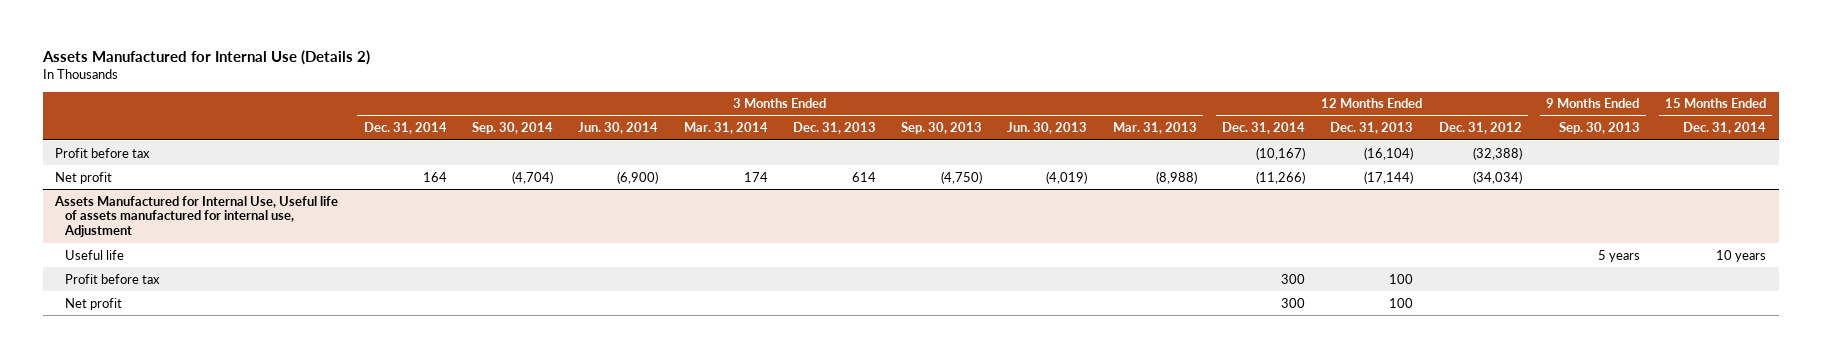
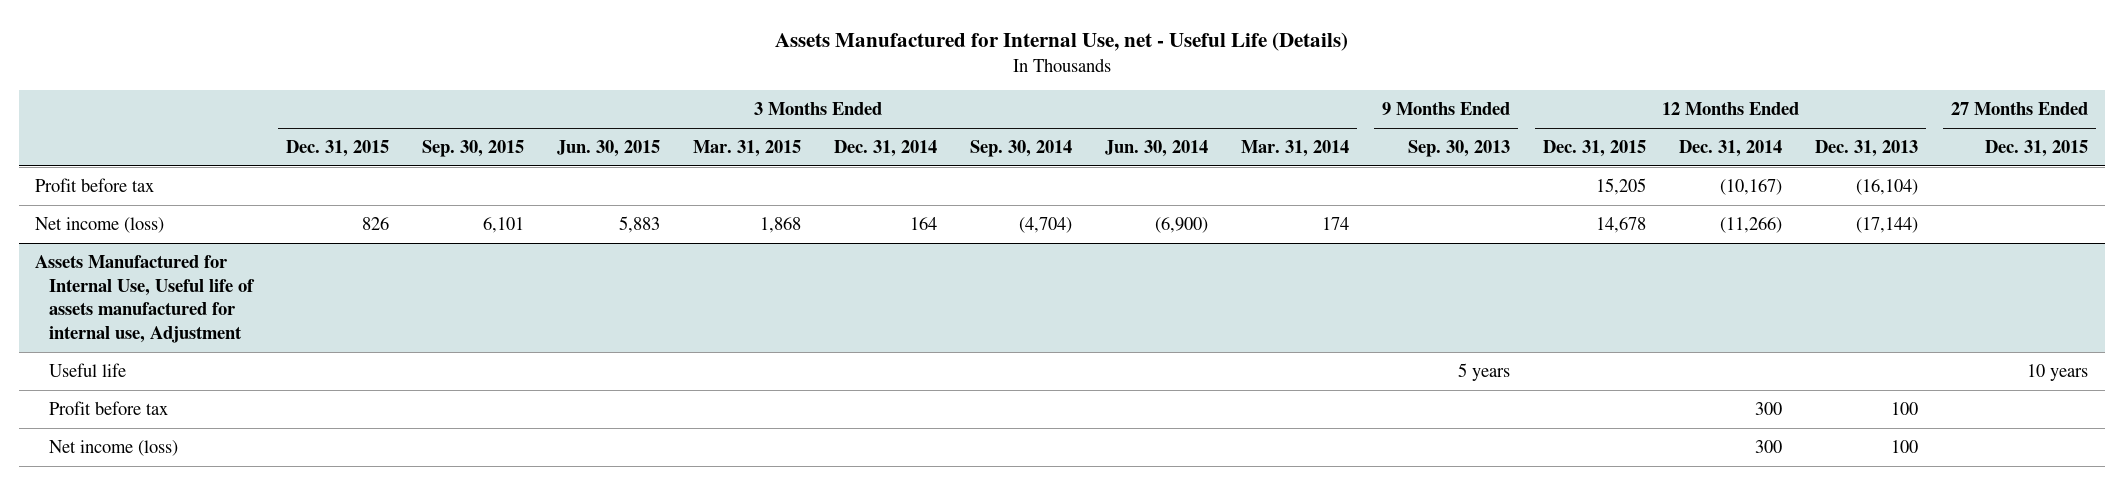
- Assets Manufactured for Internal Use (Details 2)
+ Assets Manufactured for Internal Use, net - Useful Life (Details)
- | 3 Months Ended Dec. 31, 2014 | 3 Months Ended Sep. 30, 2014 | 3 Months Ended Jun. 30, 2014 | 3 Months Ended Mar. 31, 2014 | 3 Months Ended Dec. 31, 2013 | 3 Months Ended Sep. 30, 2013 | 3 Months Ended Jun. 30, 2013 | 3 Months Ended Mar. 31, 2013 | 12 Months Ended Dec. 31, 2014 | 12 Months Ended Dec. 31, 2013 | 12 Months Ended Dec. 31, 2012 | 9 Months Ended Sep. 30, 2013 | 15 Months Ended Dec. 31, 2014
+ | 3 Months Ended Dec. 31, 2015 | 3 Months Ended Sep. 30, 2015 | 3 Months Ended Jun. 30, 2015 | 3 Months Ended Mar. 31, 2015 | 3 Months Ended Dec. 31, 2014 | 3 Months Ended Sep. 30, 2014 | 3 Months Ended Jun. 30, 2014 | 3 Months Ended Mar. 31, 2014 | 9 Months Ended Sep. 30, 2013 | 12 Months Ended Dec. 31, 2015 | 12 Months Ended Dec. 31, 2014 | 12 Months Ended Dec. 31, 2013 | 27 Months Ended Dec. 31, 2015
- Net profit | 164 | (4,704) | (6,900) | 174 | 614 | (4,750) | (4,019) | (8,988) | (11,266) | (17,144) | (34,034) | |
+ Net income (loss) | 826 | 6,101 | 5,883 | 1,868 | 164 | (4,704) | (6,900) | 174 | | 14,678 | (11,266) | (17,144) |
@ Assets Manufactured for Internal Use, Useful life of assets manufactured for internal use, Adjustment
- Net profit | | | | | | | | | 300 | 100 | | |
+ Net income (loss) | | | | | | | | | | | 300 | 100 |

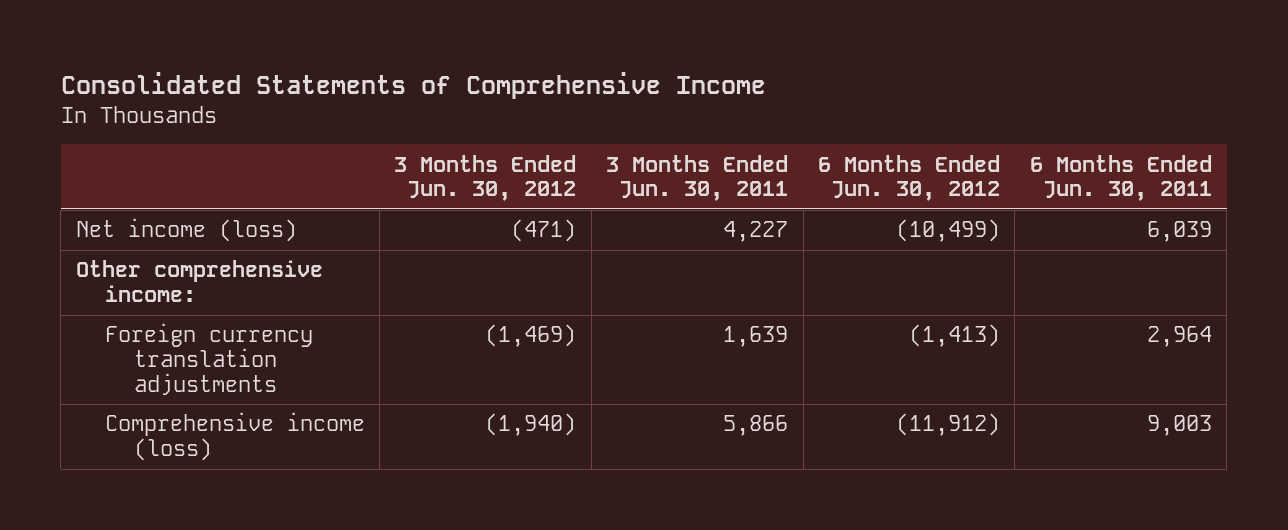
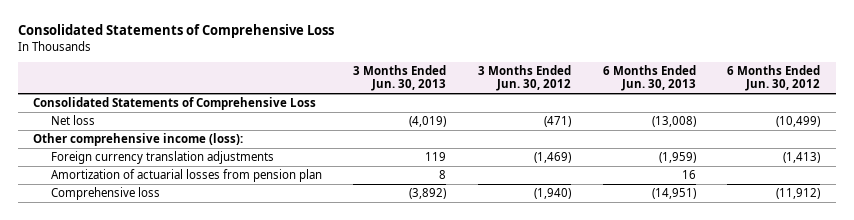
- Consolidated Statements of Comprehensive Income
+ Consolidated Statements of Comprehensive Loss
- | 3 Months Ended Jun. 30, 2012 | 3 Months Ended Jun. 30, 2011 | 6 Months Ended Jun. 30, 2012 | 6 Months Ended Jun. 30, 2011
+ | 3 Months Ended Jun. 30, 2013 | 3 Months Ended Jun. 30, 2012 | 6 Months Ended Jun. 30, 2013 | 6 Months Ended Jun. 30, 2012
- Net income (loss) | (471) | 4,227 | (10,499) | 6,039
- Other comprehensive income:
+ Consolidated Statements of Comprehensive Loss
+ Net loss | (4,019) | (471) | (13,008) | (10,499)
+ Other comprehensive income (loss):
- Comprehensive income (loss) | (1,940) | 5,866 | (11,912) | 9,003
+ Amortization of actuarial losses from pension plan | 8 | | 16 |
+ Comprehensive loss | (3,892) | (1,940) | (14,951) | (11,912)

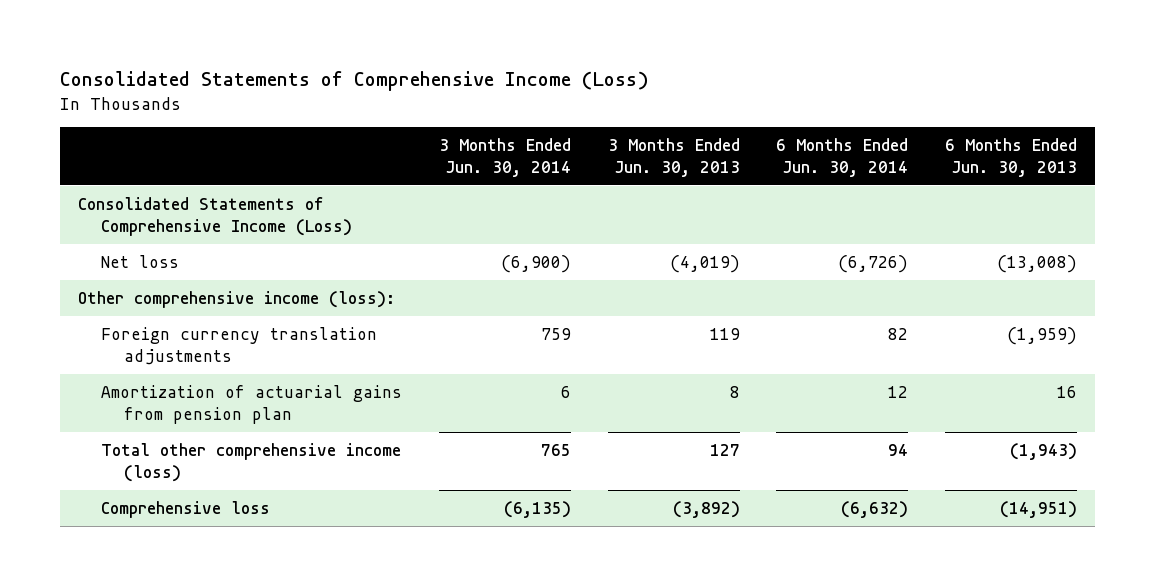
- Consolidated Statements of Comprehensive Loss
+ Consolidated Statements of Comprehensive Income (Loss)
- | 3 Months Ended Jun. 30, 2013 | 3 Months Ended Jun. 30, 2012 | 6 Months Ended Jun. 30, 2013 | 6 Months Ended Jun. 30, 2012
+ | 3 Months Ended Jun. 30, 2014 | 3 Months Ended Jun. 30, 2013 | 6 Months Ended Jun. 30, 2014 | 6 Months Ended Jun. 30, 2013
- Consolidated Statements of Comprehensive Loss
+ Consolidated Statements of Comprehensive Income (Loss)
- Amortization of actuarial losses from pension plan | 8 | | 16 |
+ Amortization of actuarial gains from pension plan | 6 | 8 | 12 | 16
+ Total other comprehensive income (loss) | 765 | 127 | 94 | (1,943)

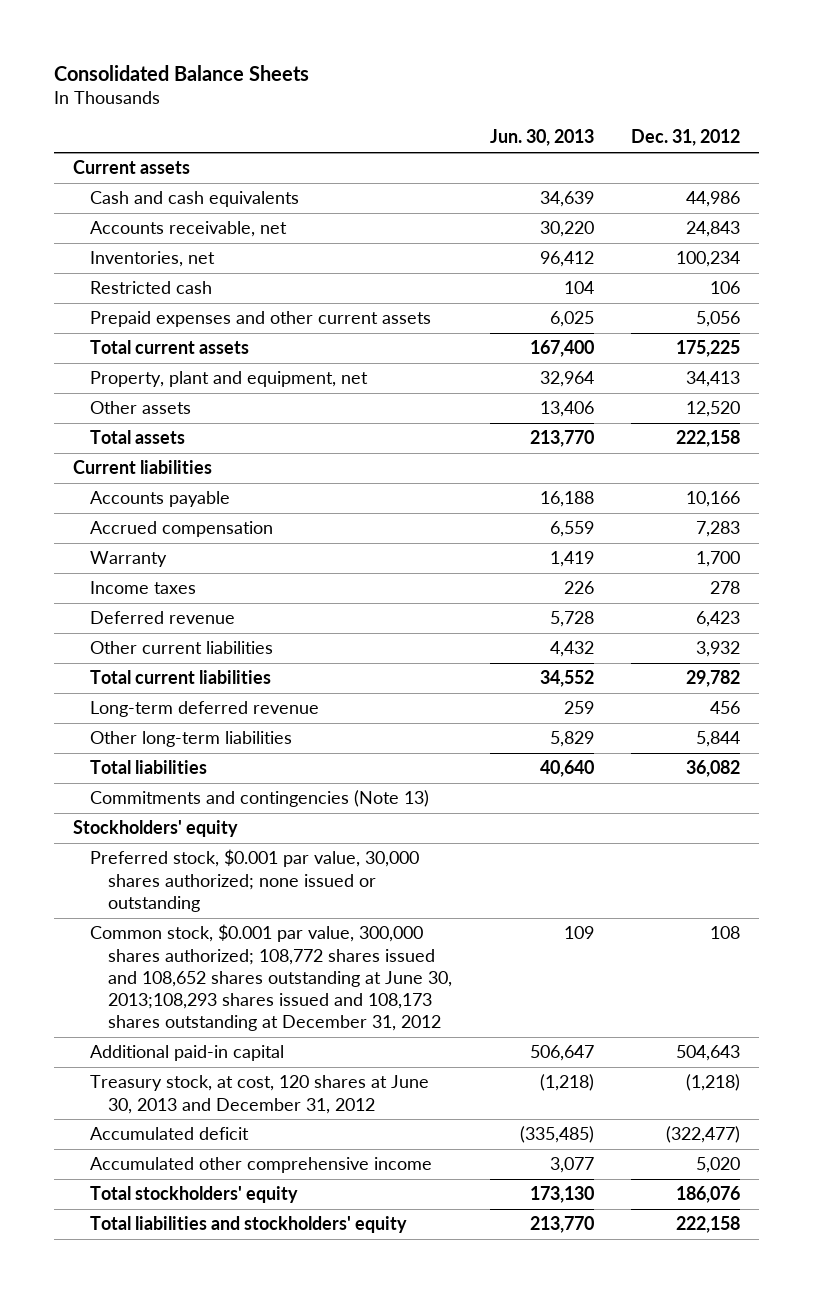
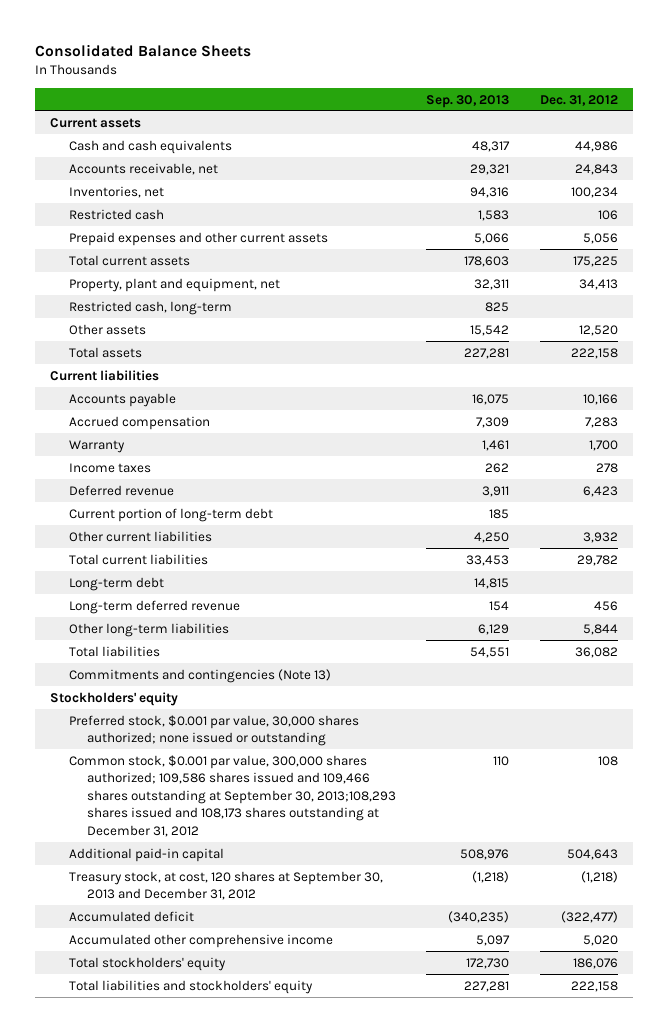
- | Jun. 30, 2013 | Dec. 31, 2012
+ | Sep. 30, 2013 | Dec. 31, 2012
+ Restricted cash, long-term | 825 |
+ Current portion of long-term debt | 185 |
+ Long-term debt | 14,815 |
- Common stock, $0.001 par value, 300,000 shares authorized; 108,772 shares issued and 108,652 shares outstanding at June 30, 2013;108,293 shares issued and 108,173 shares outstanding at December 31, 2012 | 109 | 108
+ Common stock, $0.001 par value, 300,000 shares authorized; 109,586 shares issued and 109,466 shares outstanding at September 30, 2013;108,293 shares issued and 108,173 shares outstanding at December 31, 2012 | 110 | 108
- Treasury stock, at cost, 120 shares at June 30, 2013 and December 31, 2012 | (1,218) | (1,218)
+ Treasury stock, at cost, 120 shares at September 30, 2013 and December 31, 2012 | (1,218) | (1,218)

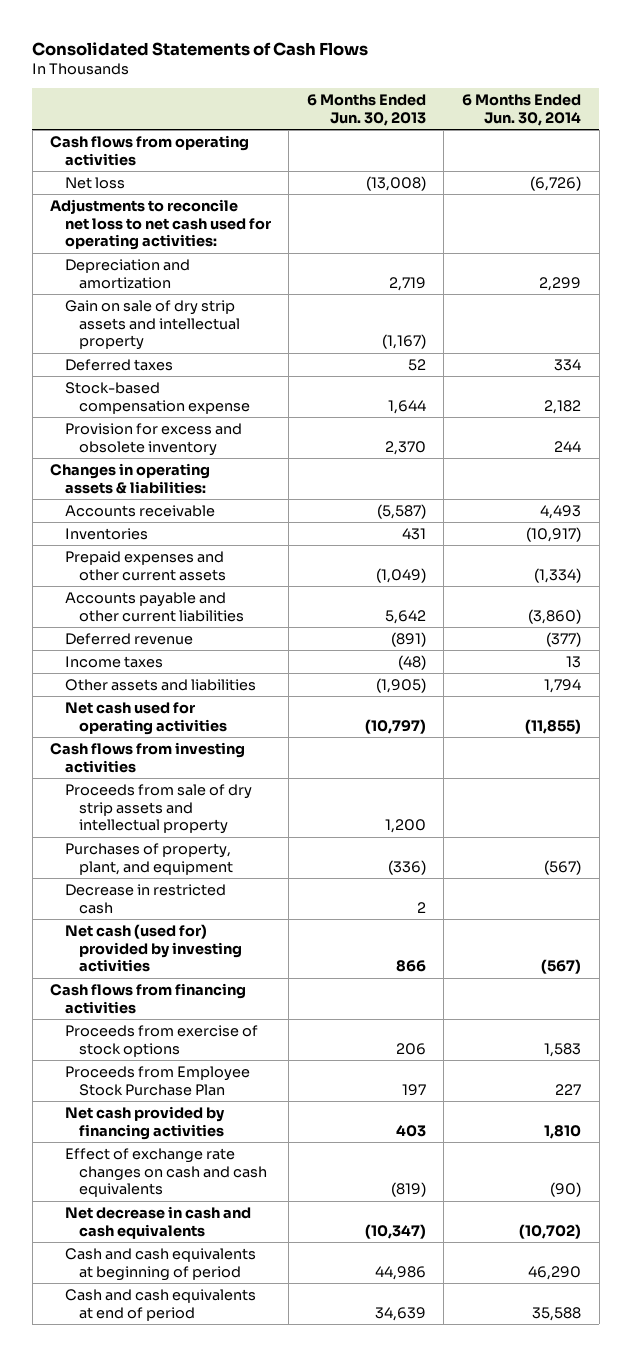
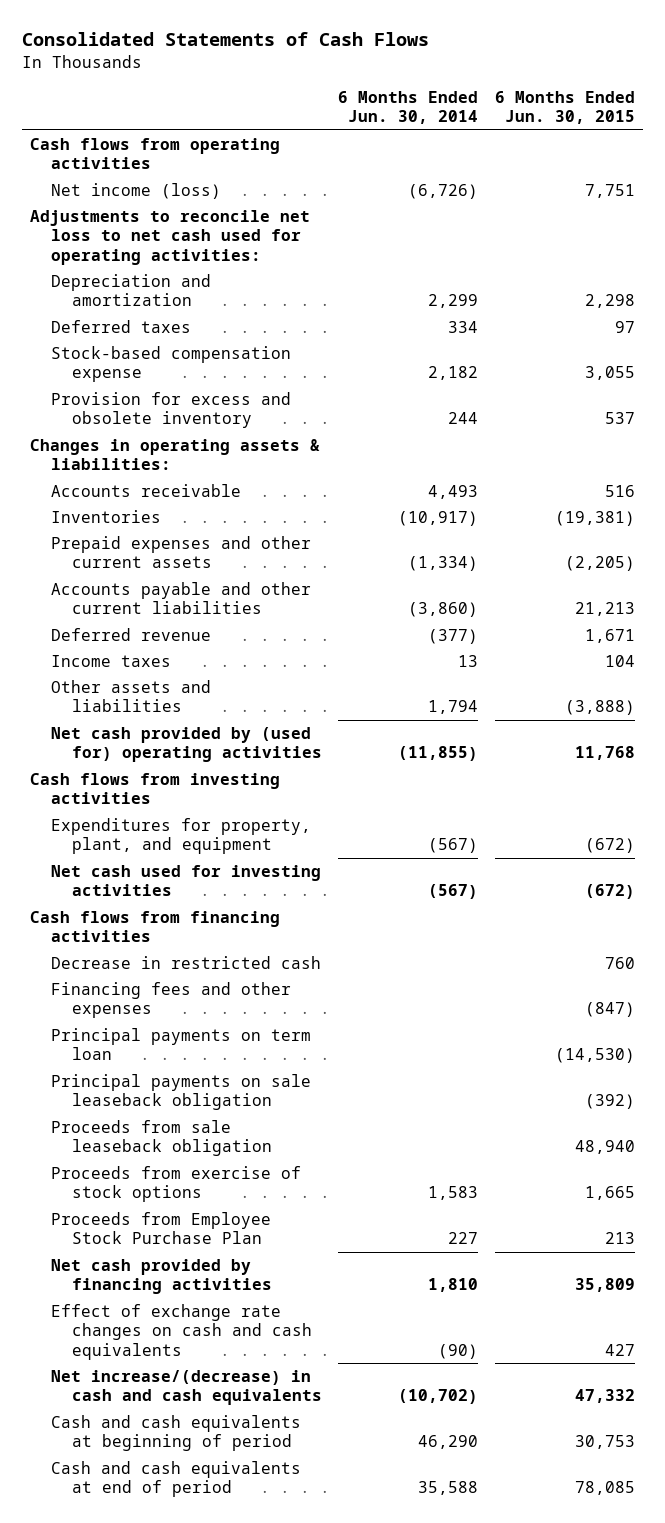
- | 6 Months Ended Jun. 30, 2013 | 6 Months Ended Jun. 30, 2014
+ | 6 Months Ended Jun. 30, 2014 | 6 Months Ended Jun. 30, 2015
- Net loss | (13,008) | (6,726)
+ Net income (loss) | (6,726) | 7,751
- Gain on sale of dry strip assets and intellectual property | (1,167) |
- Net cash used for operating activities | (10,797) | (11,855)
+ Net cash provided by (used for) operating activities | (11,855) | 11,768
- Proceeds from sale of dry strip assets and intellectual property | 1,200 |
- Purchases of property, plant, and equipment | (336) | (567)
- Net cash (used for) provided by investing activities | 866 | (567)
+ Expenditures for property, plant, and equipment | (567) | (672)
+ Net cash used for investing activities | (567) | (672)
moved down: Decrease in restricted cash | | 760
+ Financing fees and other expenses | | (847)
+ Principal payments on term loan | | (14,530)
+ Principal payments on sale leaseback obligation | | (392)
+ Proceeds from sale leaseback obligation | | 48,940
- Net decrease in cash and cash equivalents | (10,347) | (10,702)
+ Net increase/(decrease) in cash and cash equivalents | (10,702) | 47,332

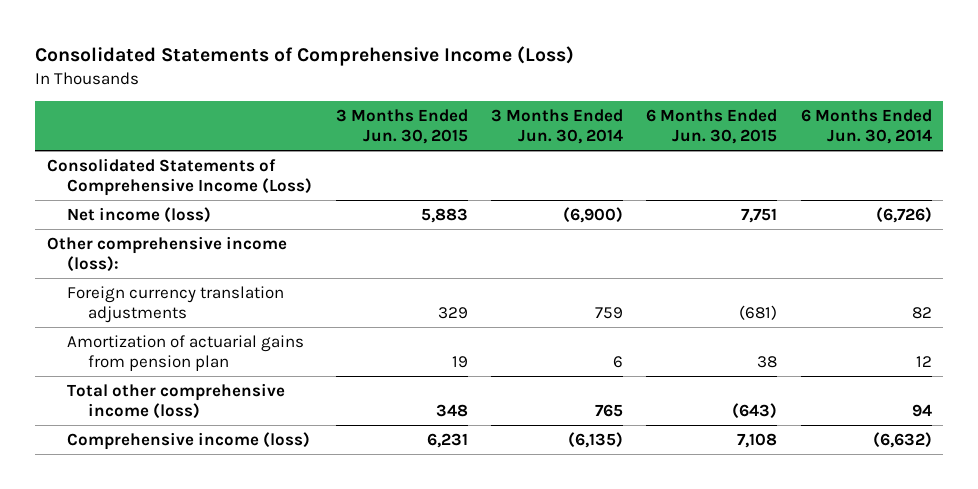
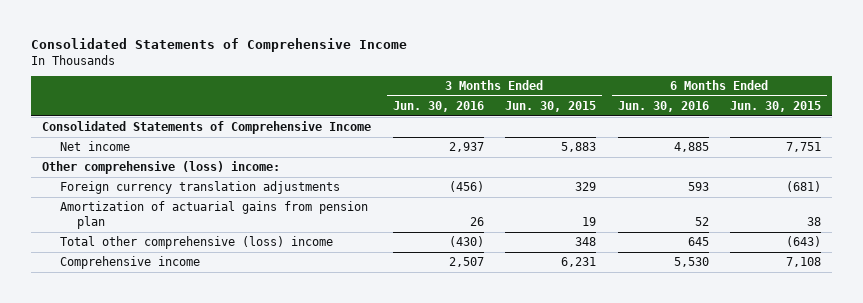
- Consolidated Statements of Comprehensive Income (Loss)
+ Consolidated Statements of Comprehensive Income
- | 3 Months Ended Jun. 30, 2015 | 3 Months Ended Jun. 30, 2014 | 6 Months Ended Jun. 30, 2015 | 6 Months Ended Jun. 30, 2014
+ | 3 Months Ended Jun. 30, 2016 | 3 Months Ended Jun. 30, 2015 | 6 Months Ended Jun. 30, 2016 | 6 Months Ended Jun. 30, 2015
- Consolidated Statements of Comprehensive Income (Loss)
- Net income (loss) | 5,883 | (6,900) | 7,751 | (6,726)
- Other comprehensive income (loss):
+ Consolidated Statements of Comprehensive Income
+ Net income | 2,937 | 5,883 | 4,885 | 7,751
+ Other comprehensive (loss) income:
- Total other comprehensive income (loss) | 348 | 765 | (643) | 94
- Comprehensive income (loss) | 6,231 | (6,135) | 7,108 | (6,632)
+ Total other comprehensive (loss) income | (430) | 348 | 645 | (643)
+ Comprehensive income | 2,507 | 6,231 | 5,530 | 7,108

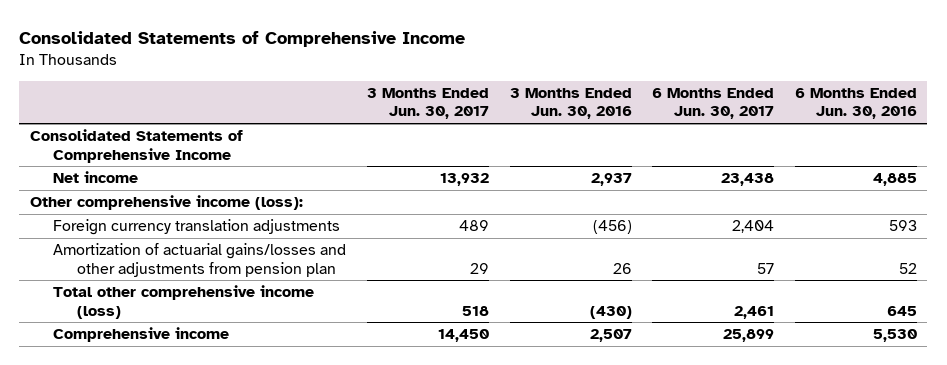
- | 3 Months Ended Jun. 30, 2016 | 3 Months Ended Jun. 30, 2015 | 6 Months Ended Jun. 30, 2016 | 6 Months Ended Jun. 30, 2015
+ | 3 Months Ended Jun. 30, 2017 | 3 Months Ended Jun. 30, 2016 | 6 Months Ended Jun. 30, 2017 | 6 Months Ended Jun. 30, 2016
- Other comprehensive (loss) income:
+ Other comprehensive income (loss):
- Amortization of actuarial gains from pension plan | 26 | 19 | 52 | 38
- Total other comprehensive (loss) income | (430) | 348 | 645 | (643)
+ Amortization of actuarial gains/losses and other adjustments from pension plan | 29 | 26 | 57 | 52
+ Total other comprehensive income (loss) | 518 | (430) | 2,461 | 645

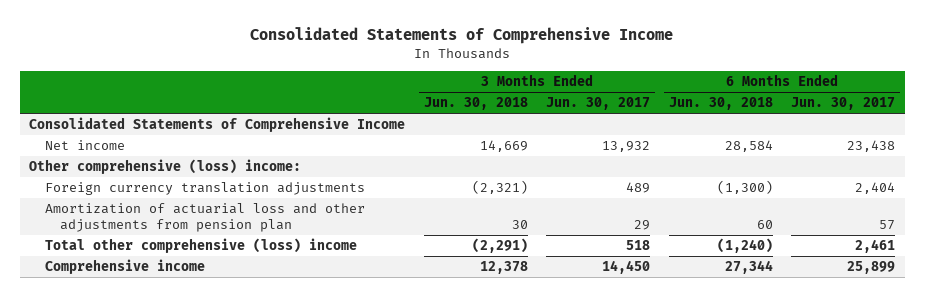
- | 3 Months Ended Jun. 30, 2017 | 3 Months Ended Jun. 30, 2016 | 6 Months Ended Jun. 30, 2017 | 6 Months Ended Jun. 30, 2016
+ | 3 Months Ended Jun. 30, 2018 | 3 Months Ended Jun. 30, 2017 | 6 Months Ended Jun. 30, 2018 | 6 Months Ended Jun. 30, 2017
- Other comprehensive income (loss):
+ Other comprehensive (loss) income:
- Amortization of actuarial gains/losses and other adjustments from pension plan | 29 | 26 | 57 | 52
- Total other comprehensive income (loss) | 518 | (430) | 2,461 | 645
+ Amortization of actuarial loss and other adjustments from pension plan | 30 | 29 | 60 | 57
+ Total other comprehensive (loss) income | (2,291) | 518 | (1,240) | 2,461

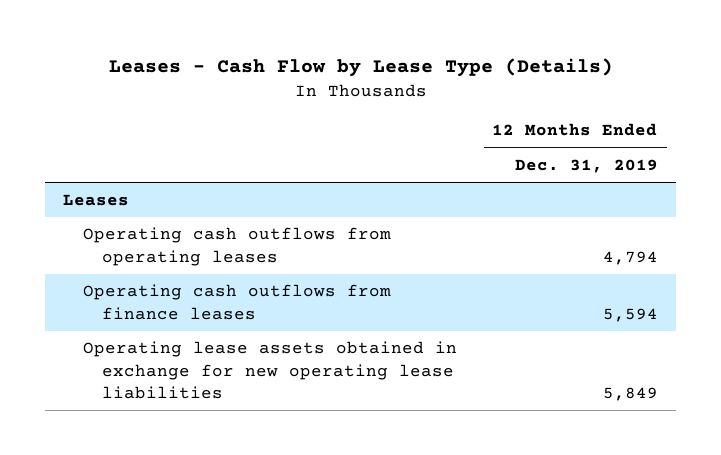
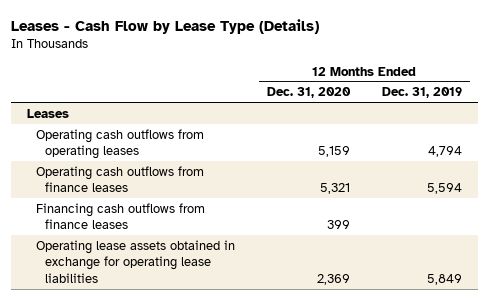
- | 12 Months Ended Dec. 31, 2019
+ | 12 Months Ended Dec. 31, 2020 | 12 Months Ended Dec. 31, 2019
- Operating lease assets obtained in exchange for new operating lease liabilities | 5,849
+ Financing cash outflows from finance leases | 399 |
+ Operating lease assets obtained in exchange for operating lease liabilities | 2,369 | 5,849

